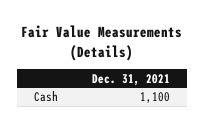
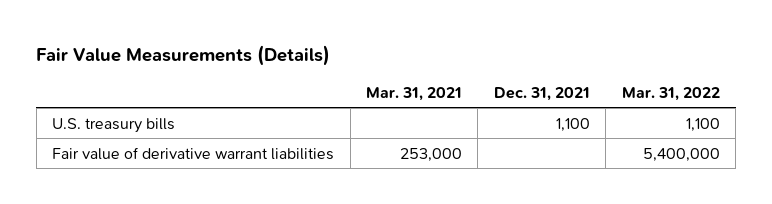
- | Dec. 31, 2021
+ | Mar. 31, 2021 | Dec. 31, 2021 | Mar. 31, 2022
- Cash | 1,100
+ U.S. treasury bills | | 1,100 | 1,100
+ Fair value of derivative warrant liabilities | 253,000 | | 5,400,000

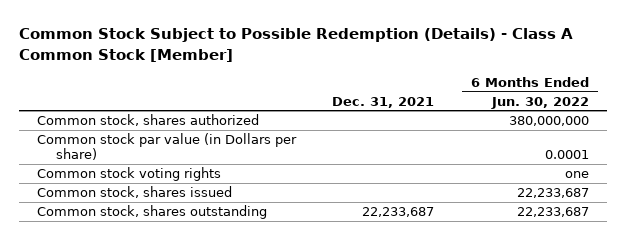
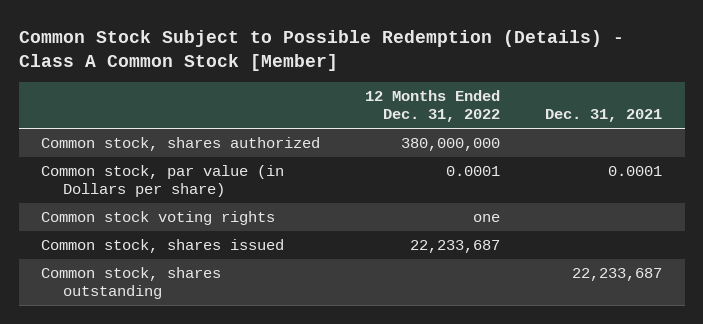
- | Dec. 31, 2021 | 6 Months Ended Jun. 30, 2022
+ | 12 Months Ended Dec. 31, 2022 | Dec. 31, 2021
- Common stock par value (in Dollars per share) | | 0.0001
+ Common stock, par value (in Dollars per share) | 0.0001 | 0.0001

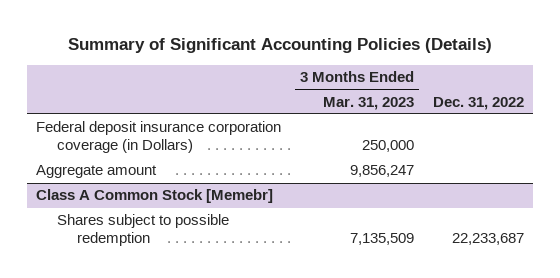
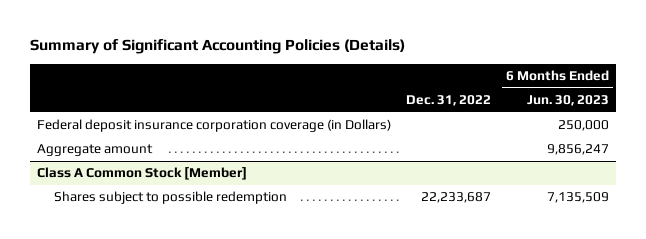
- | 3 Months Ended Mar. 31, 2023 | Dec. 31, 2022
+ | Dec. 31, 2022 | 6 Months Ended Jun. 30, 2023
- Class A Common Stock [Memebr]
+ Class A Common Stock [Member]

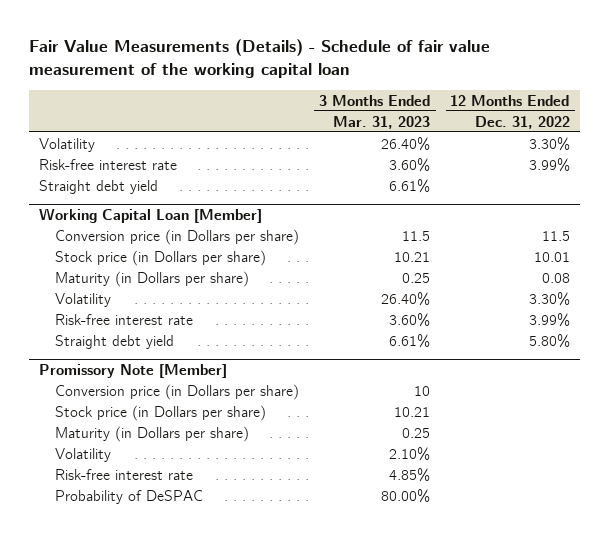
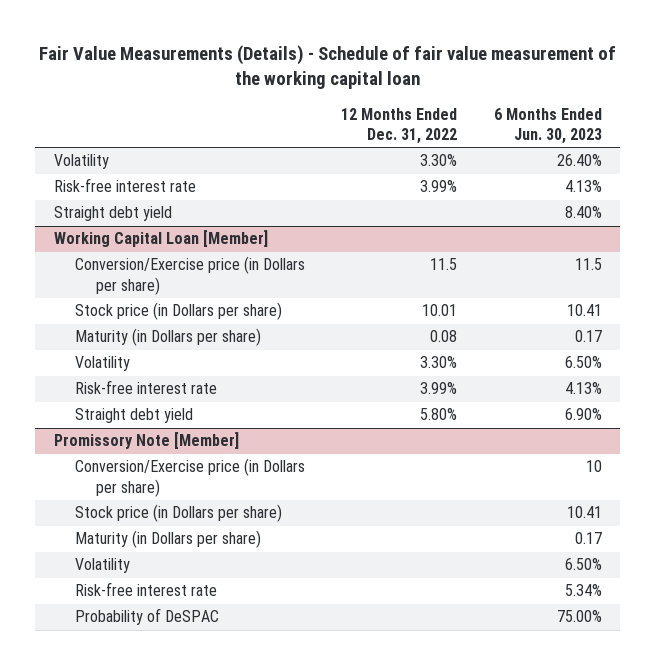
- | 3 Months Ended Mar. 31, 2023 | 12 Months Ended Dec. 31, 2022
+ | 12 Months Ended Dec. 31, 2022 | 6 Months Ended Jun. 30, 2023
@ Working Capital Loan [Member]
- Conversion price (in Dollars per share) | 11.5 | 11.5
+ Conversion/Exercise price (in Dollars per share) | 11.5 | 11.5
@ Promissory Note [Member]
- Conversion price (in Dollars per share) | 10 |
+ Conversion/Exercise price (in Dollars per share) | | 10

